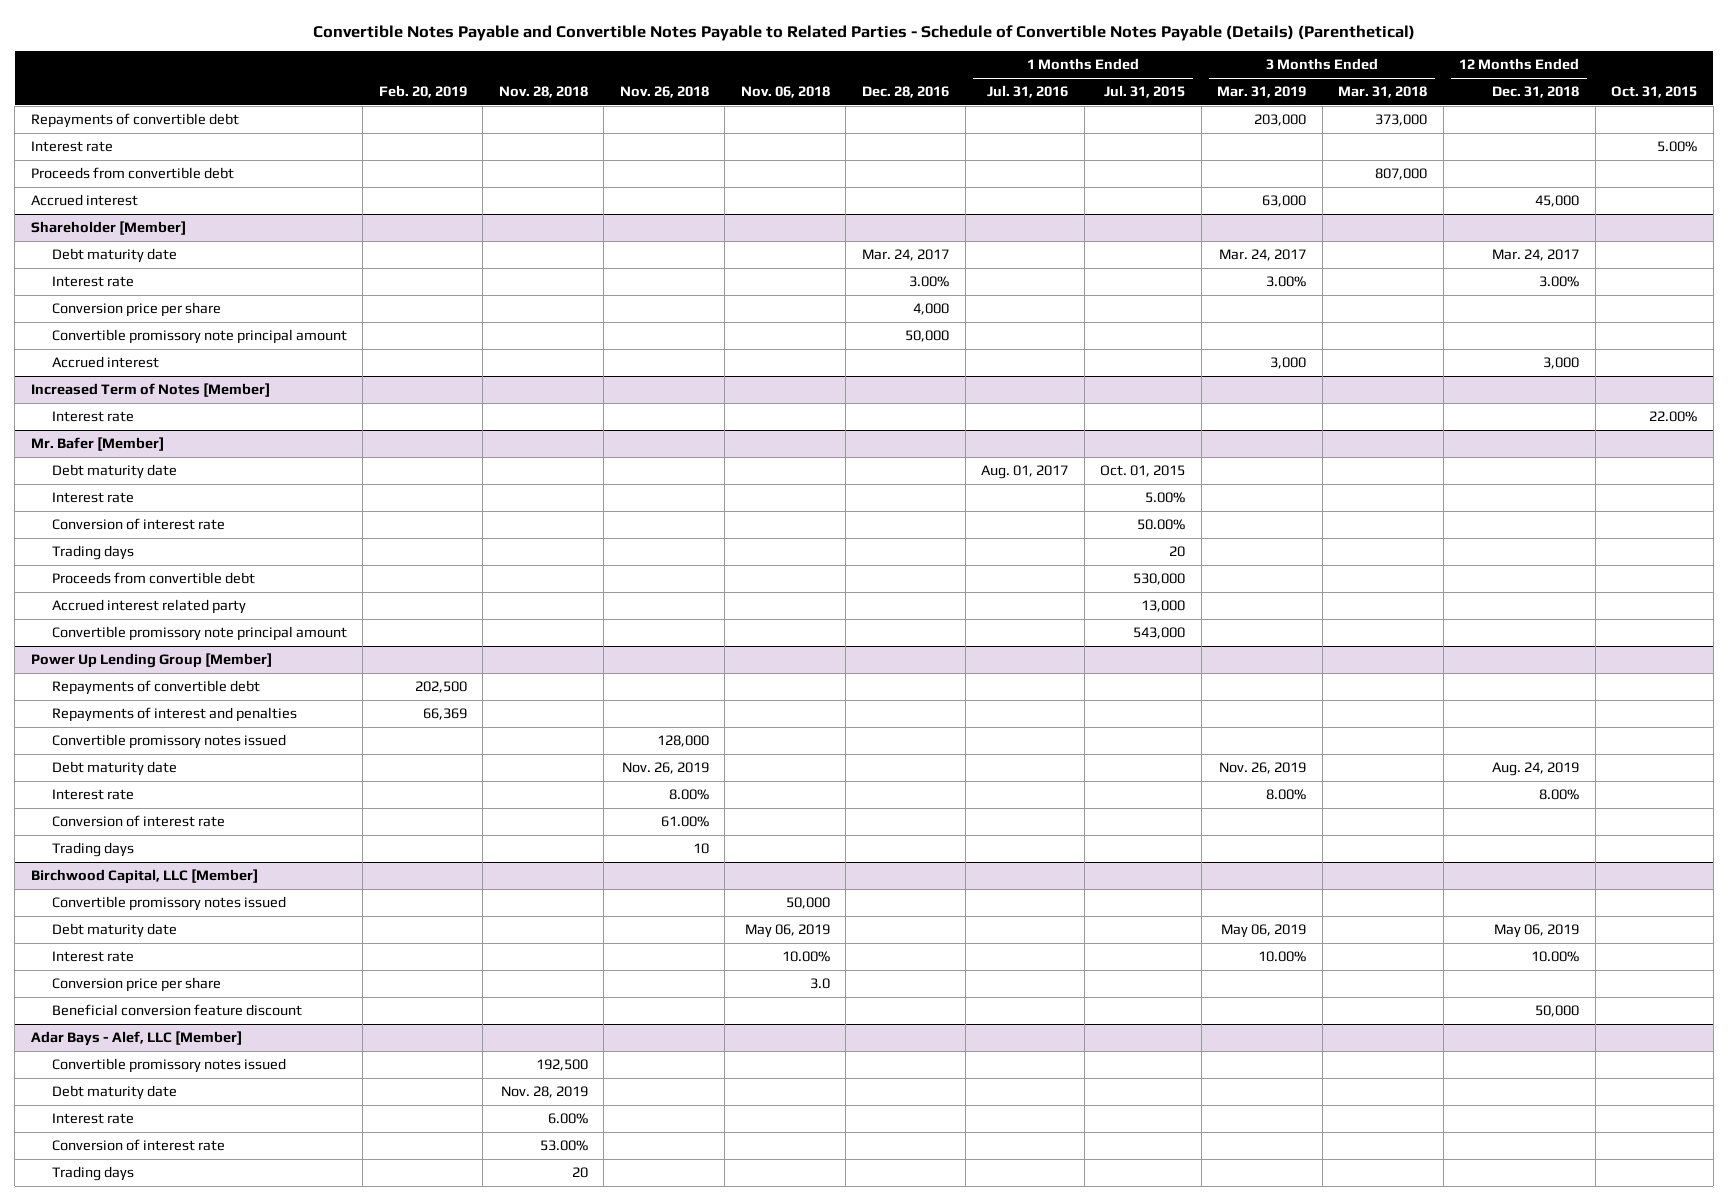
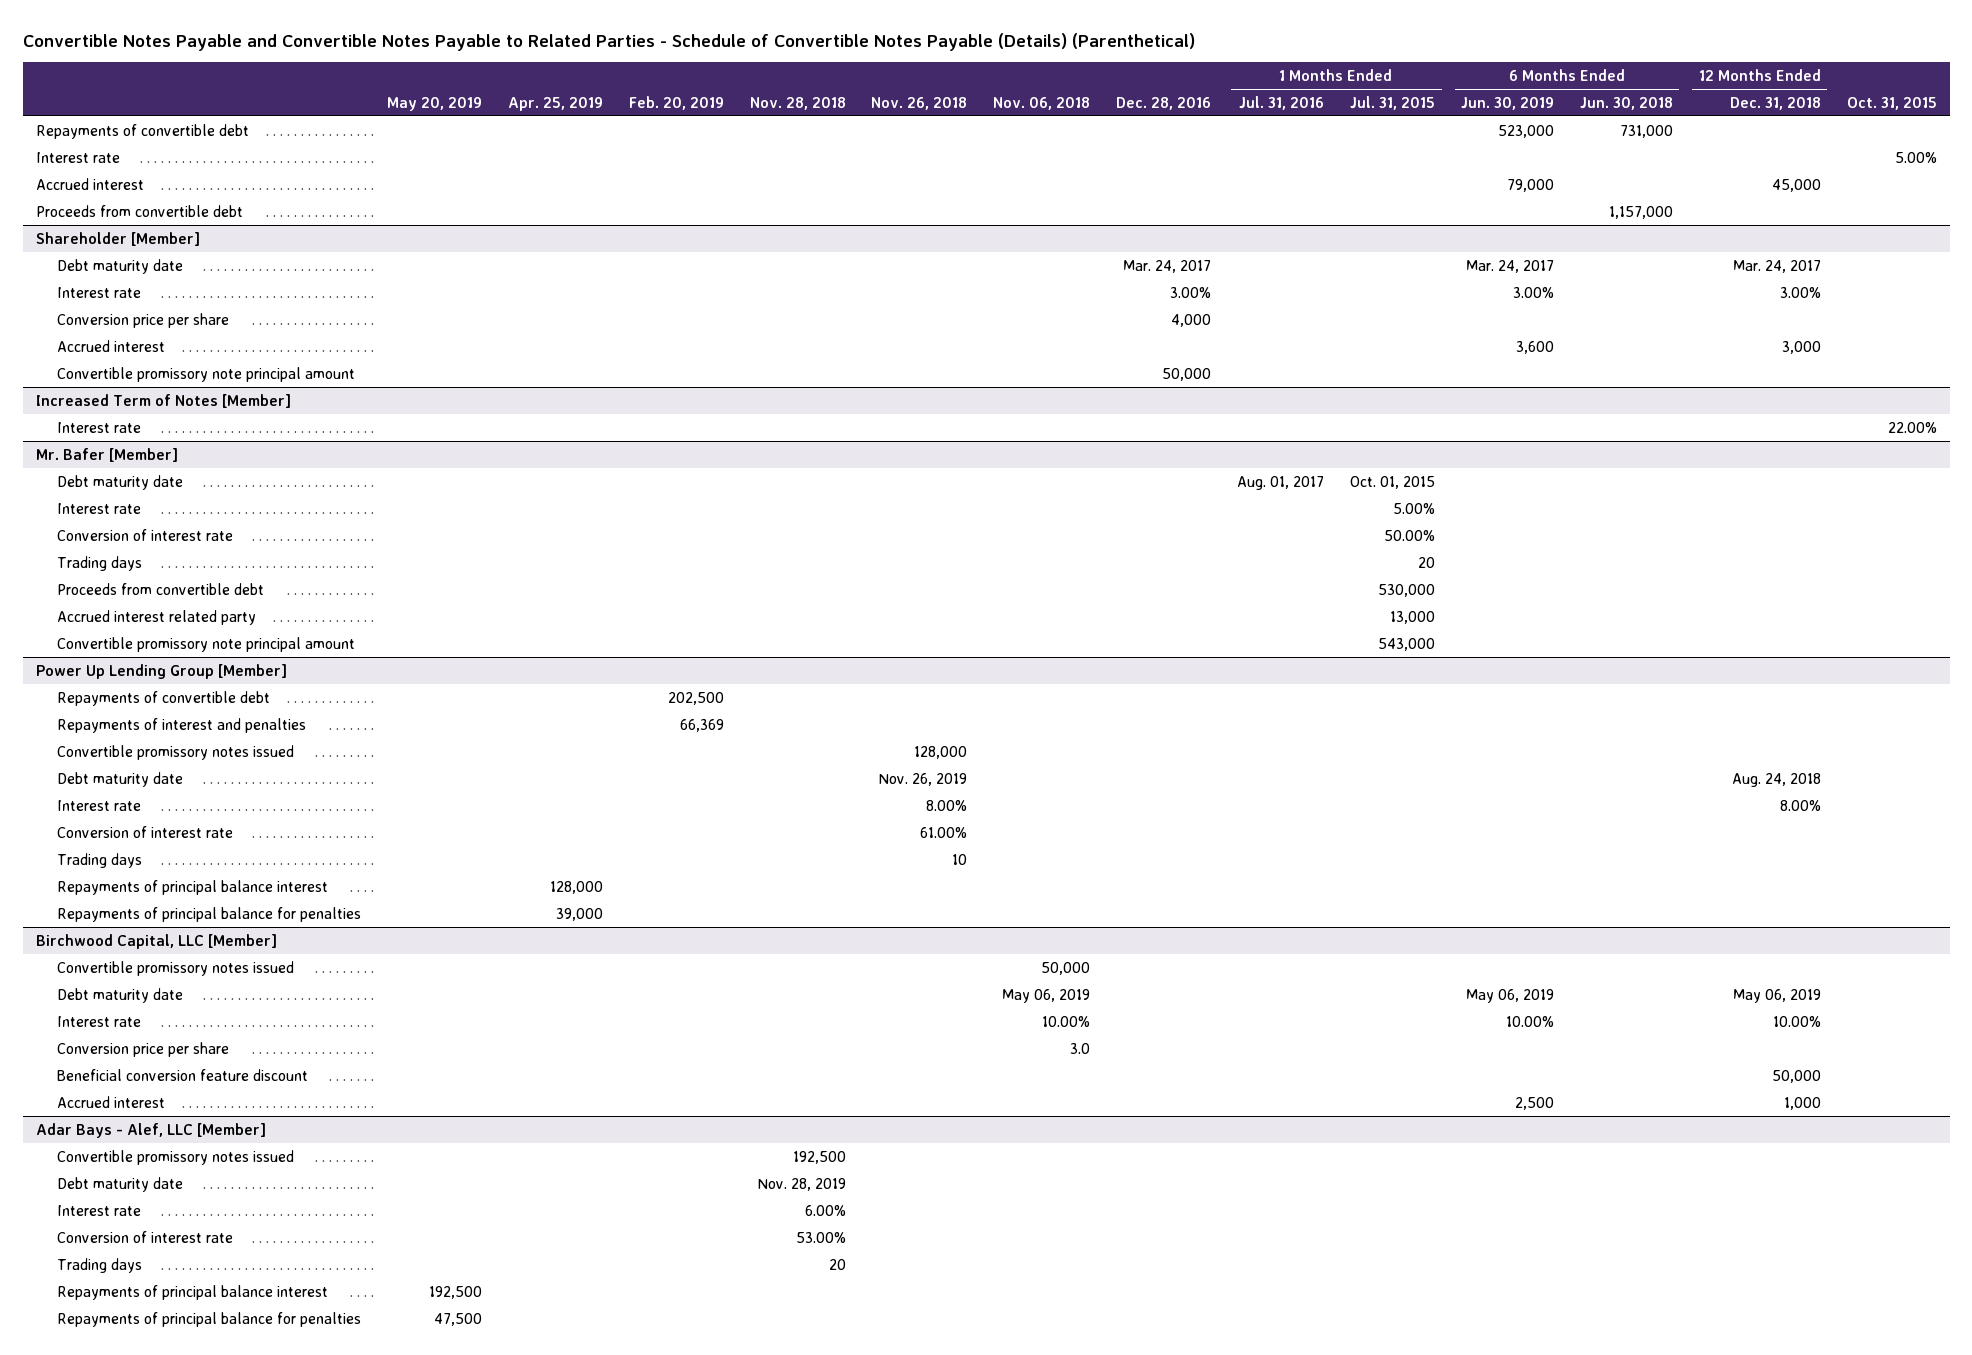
- | Feb. 20, 2019 | Nov. 28, 2018 | Nov. 26, 2018 | Nov. 06, 2018 | Dec. 28, 2016 | 1 Months Ended Jul. 31, 2016 | 1 Months Ended Jul. 31, 2015 | 3 Months Ended Mar. 31, 2019 | 3 Months Ended Mar. 31, 2018 | 12 Months Ended Dec. 31, 2018 | Oct. 31, 2015
+ | May 20, 2019 | Apr. 25, 2019 | Feb. 20, 2019 | Nov. 28, 2018 | Nov. 26, 2018 | Nov. 06, 2018 | Dec. 28, 2016 | 1 Months Ended Jul. 31, 2016 | 1 Months Ended Jul. 31, 2015 | 6 Months Ended Jun. 30, 2019 | 6 Months Ended Jun. 30, 2018 | 12 Months Ended Dec. 31, 2018 | Oct. 31, 2015
moved down: Proceeds from convertible debt | | | | | | | | | | | 1,157,000 | |
@ Shareholder [Member]
moved down: Convertible promissory note principal amount | | | | | | | 50,000 | | | | | |
@ Power Up Lending Group [Member]
- Debt maturity date | | | Nov. 26, 2019 | | | | | Nov. 26, 2019 | | Aug. 24, 2019 |
+ Debt maturity date | | | | | Nov. 26, 2019 | | | | | | | Aug. 24, 2018 |
+ Repayments of principal balance interest | | 128,000 | | | | | | | | | | |
+ Repayments of principal balance for penalties | | 39,000 | | | | | | | | | | |
@ Birchwood Capital, LLC [Member]
+ Accrued interest | | | | | | | | | | 2,500 | | 1,000 |
@ Adar Bays - Alef, LLC [Member]
+ Repayments of principal balance interest | 192,500 | | | | | | | | | | | |
+ Repayments of principal balance for penalties | 47,500 | | | | | | | | | | | |

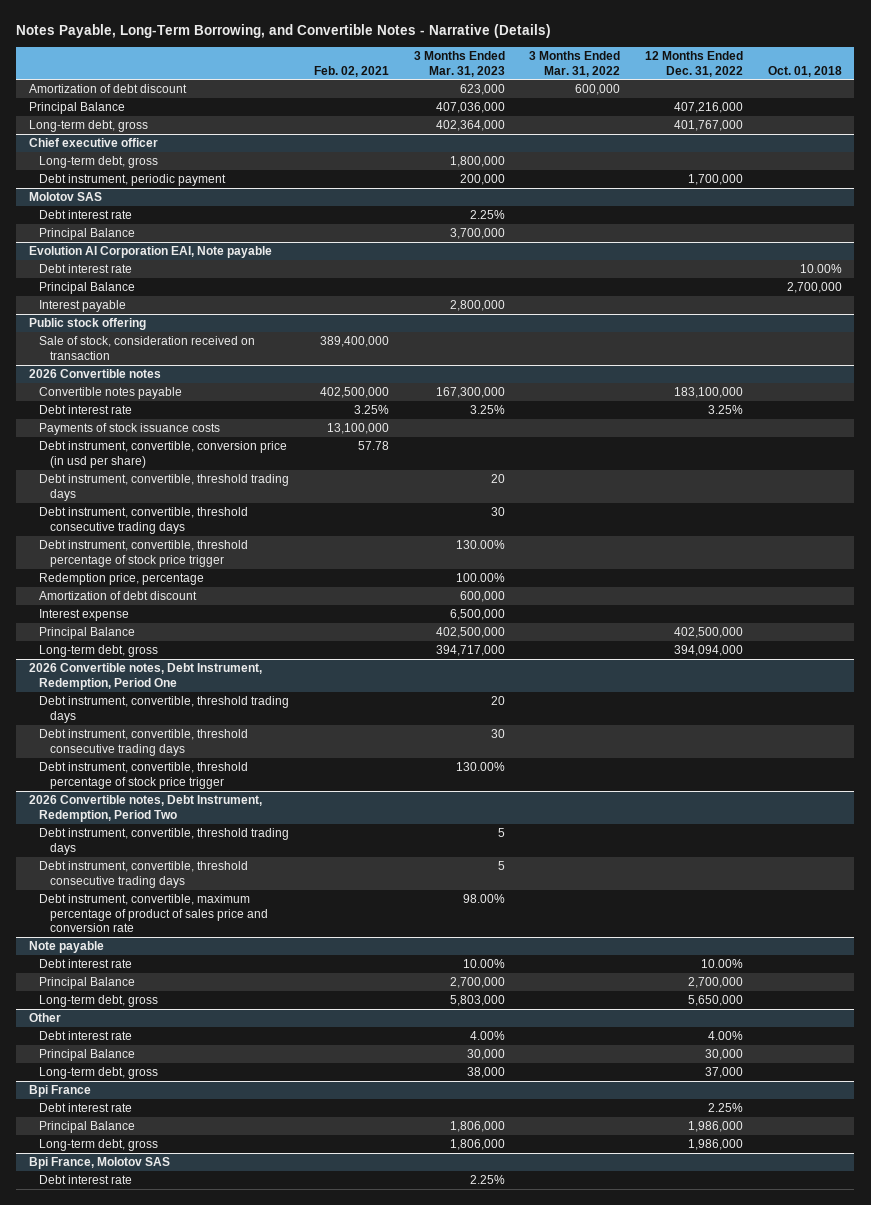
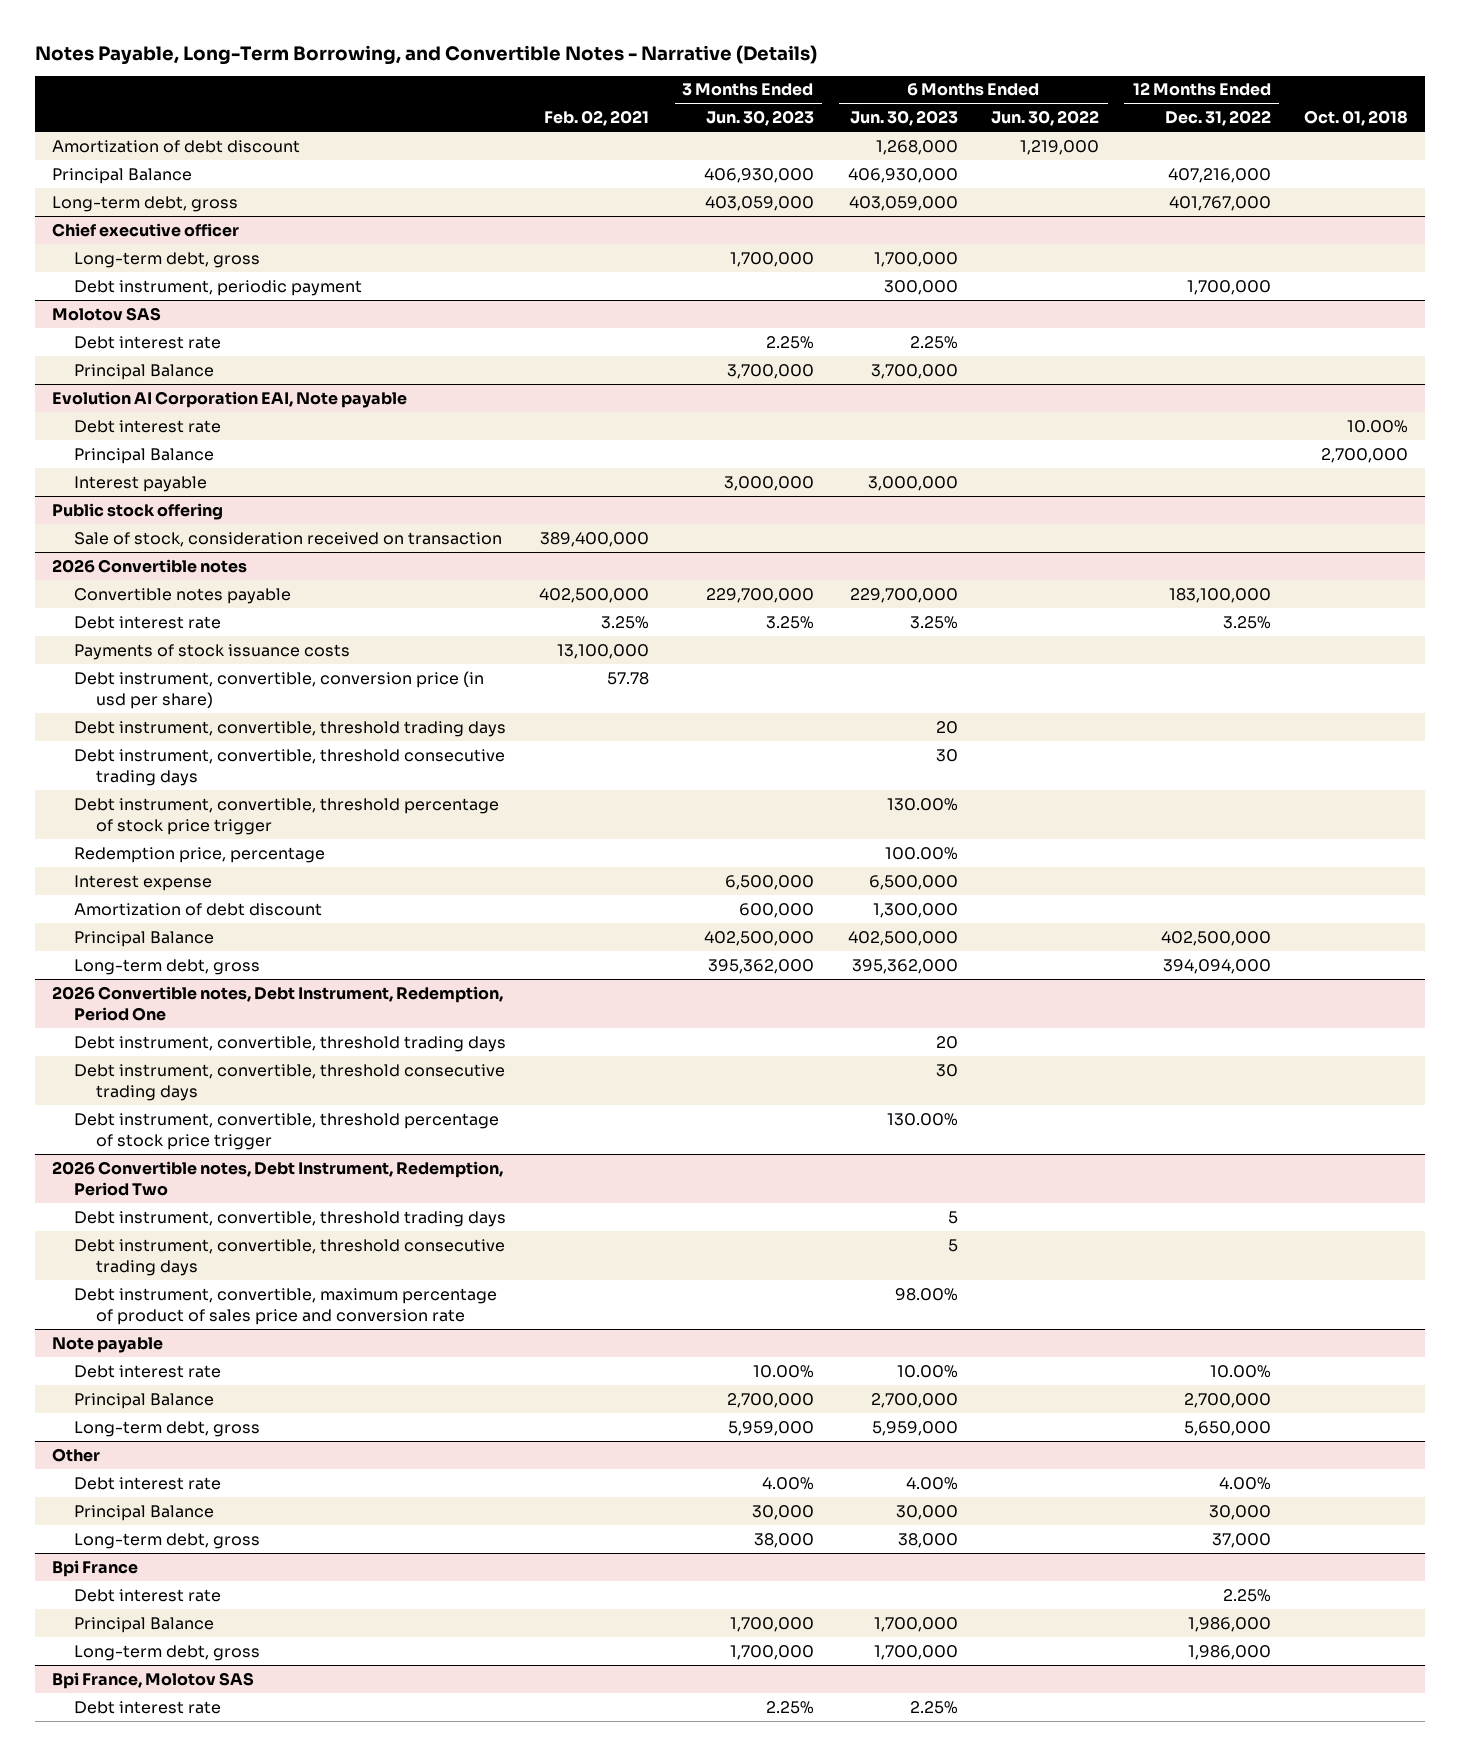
- | Feb. 02, 2021 | 3 Months Ended Mar. 31, 2023 | 3 Months Ended Mar. 31, 2022 | 12 Months Ended Dec. 31, 2022 | Oct. 01, 2018
+ | Feb. 02, 2021 | 3 Months Ended Jun. 30, 2023 | 6 Months Ended Jun. 30, 2023 | 6 Months Ended Jun. 30, 2022 | 12 Months Ended Dec. 31, 2022 | Oct. 01, 2018
@ 2026 Convertible notes
moved down: Amortization of debt discount | | 600,000 | 1,300,000 | | |

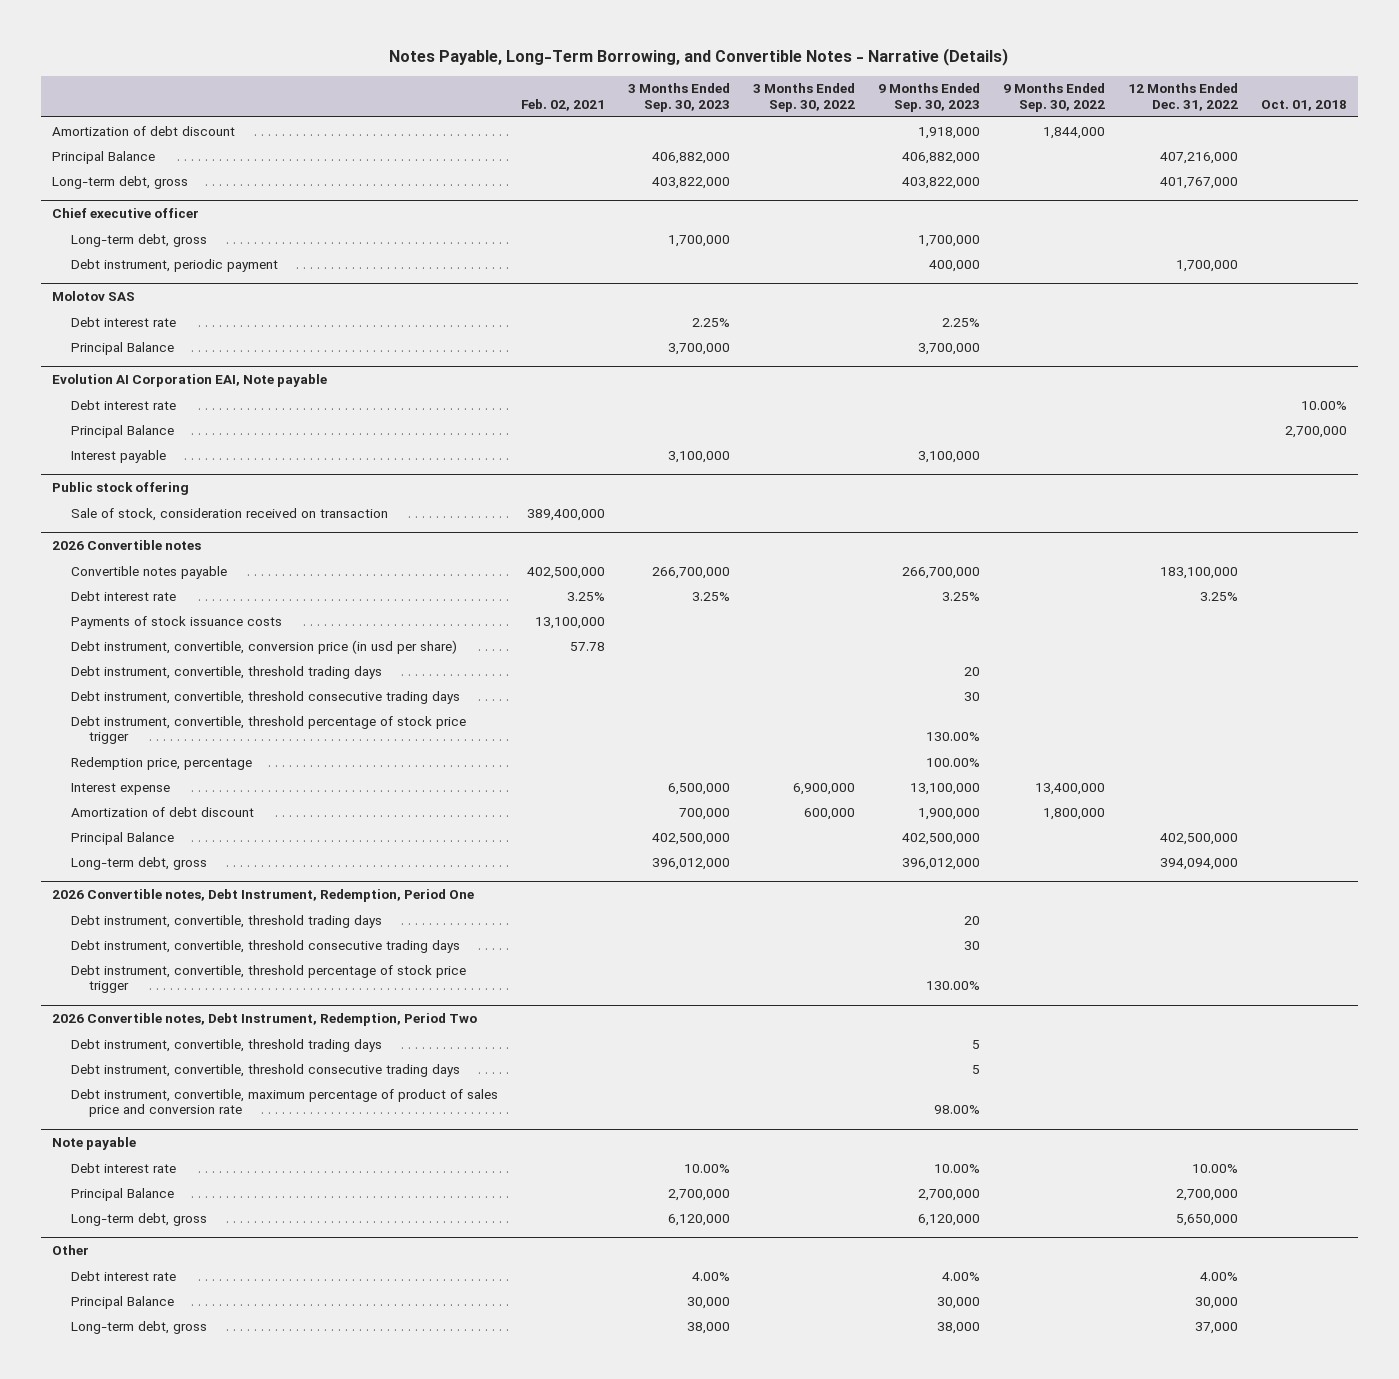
- | Feb. 02, 2021 | 3 Months Ended Jun. 30, 2023 | 6 Months Ended Jun. 30, 2023 | 6 Months Ended Jun. 30, 2022 | 12 Months Ended Dec. 31, 2022 | Oct. 01, 2018
+ | Feb. 02, 2021 | 3 Months Ended Sep. 30, 2023 | 3 Months Ended Sep. 30, 2022 | 9 Months Ended Sep. 30, 2023 | 9 Months Ended Sep. 30, 2022 | 12 Months Ended Dec. 31, 2022 | Oct. 01, 2018
- Bpi France
- Debt interest rate | | | | | 2.25% |
- Principal Balance | | 1,700,000 | 1,700,000 | | 1,986,000 |
- Long-term debt, gross | | 1,700,000 | 1,700,000 | | 1,986,000 |
- Bpi France, Molotov SAS
- Debt interest rate | | 2.25% | 2.25% | | |

